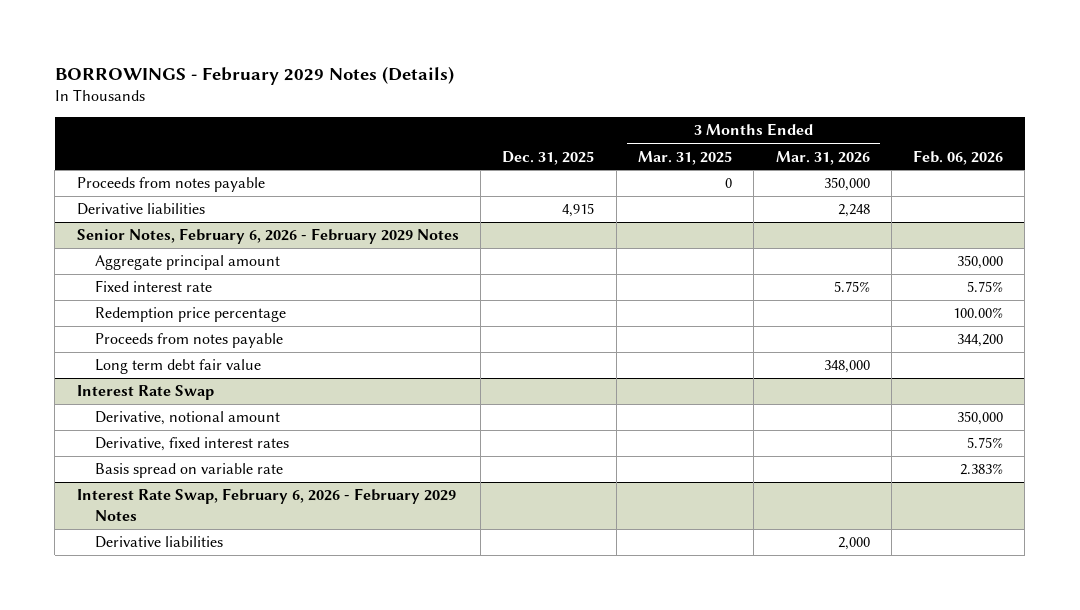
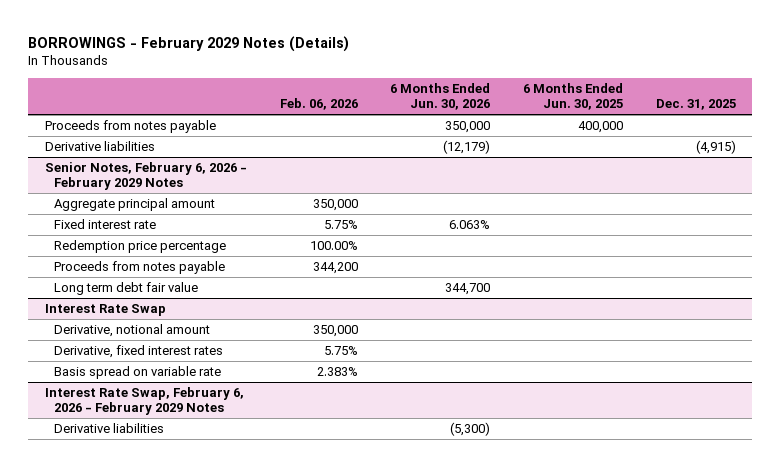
- | Dec. 31, 2025 | 3 Months Ended Mar. 31, 2025 | 3 Months Ended Mar. 31, 2026 | Feb. 06, 2026
+ | Feb. 06, 2026 | 6 Months Ended Jun. 30, 2026 | 6 Months Ended Jun. 30, 2025 | Dec. 31, 2025
- Derivative liabilities | 4,915 | | 2,248 |
+ Derivative liabilities | | (12,179) | | (4,915)

